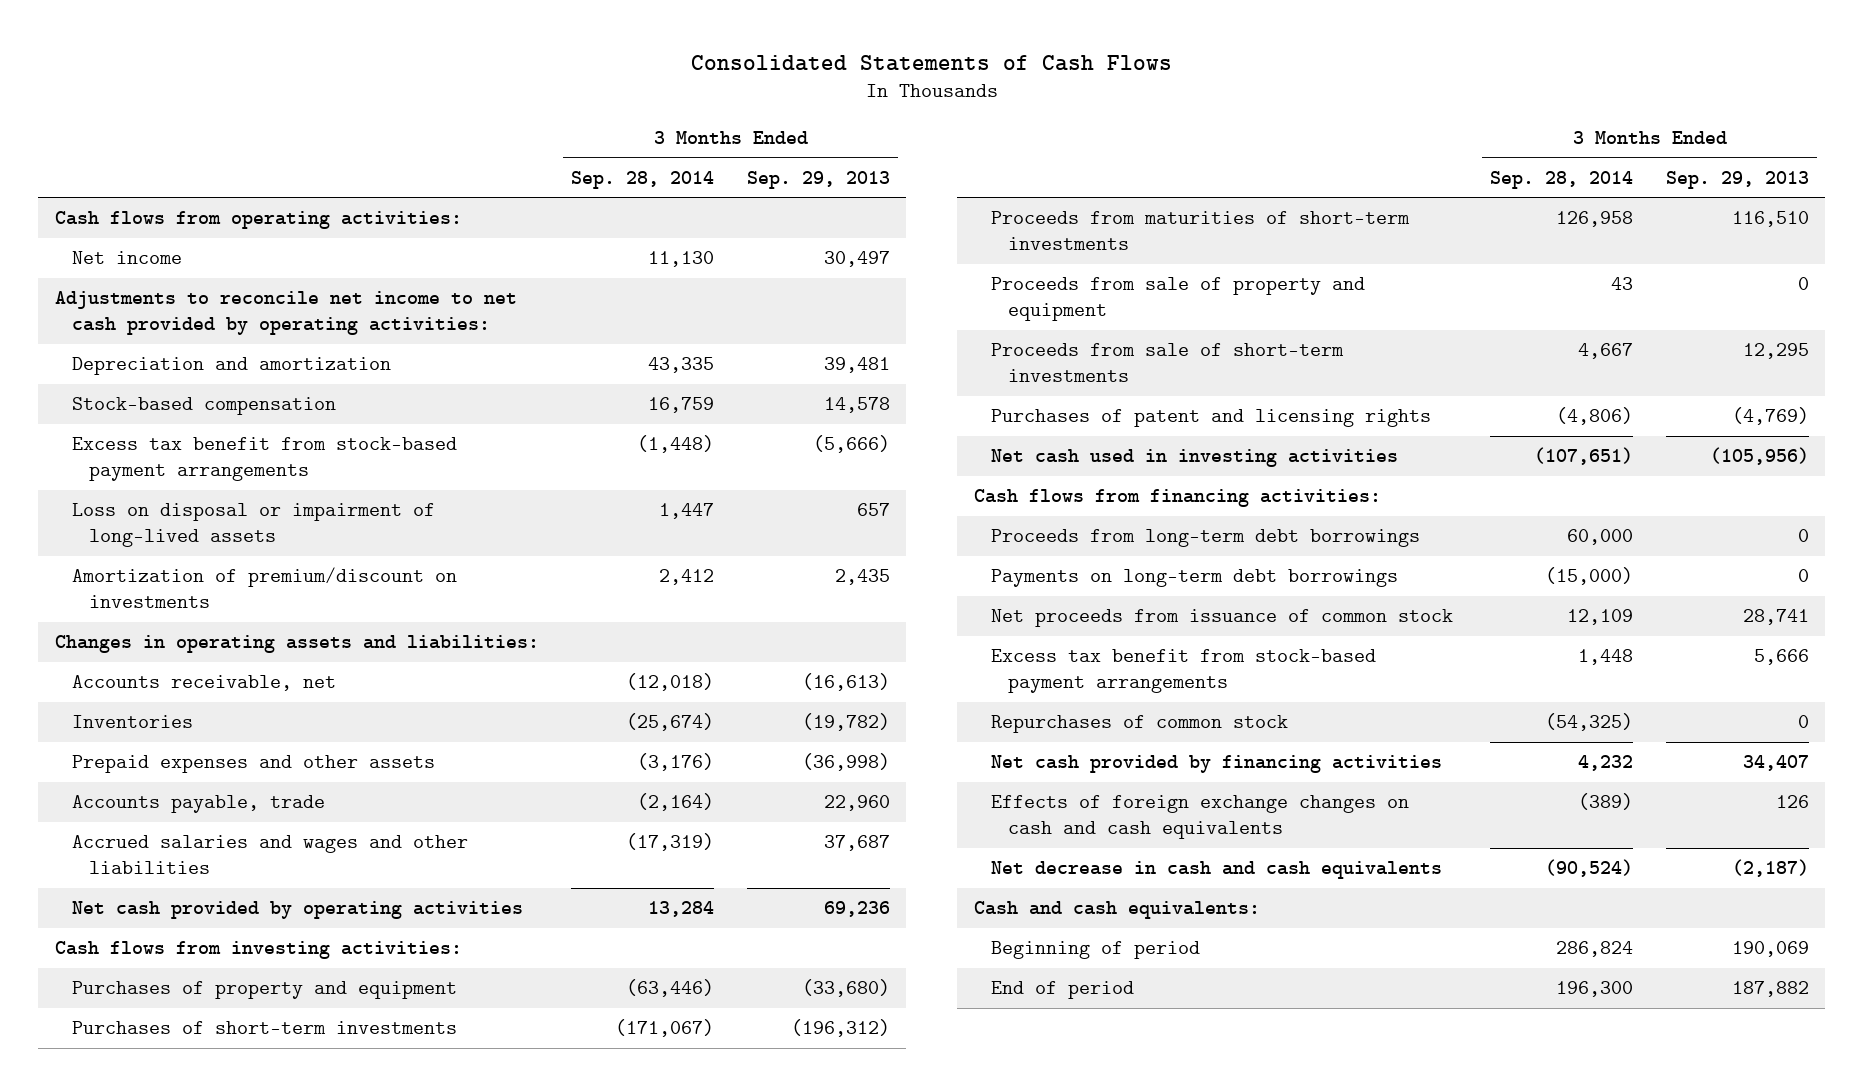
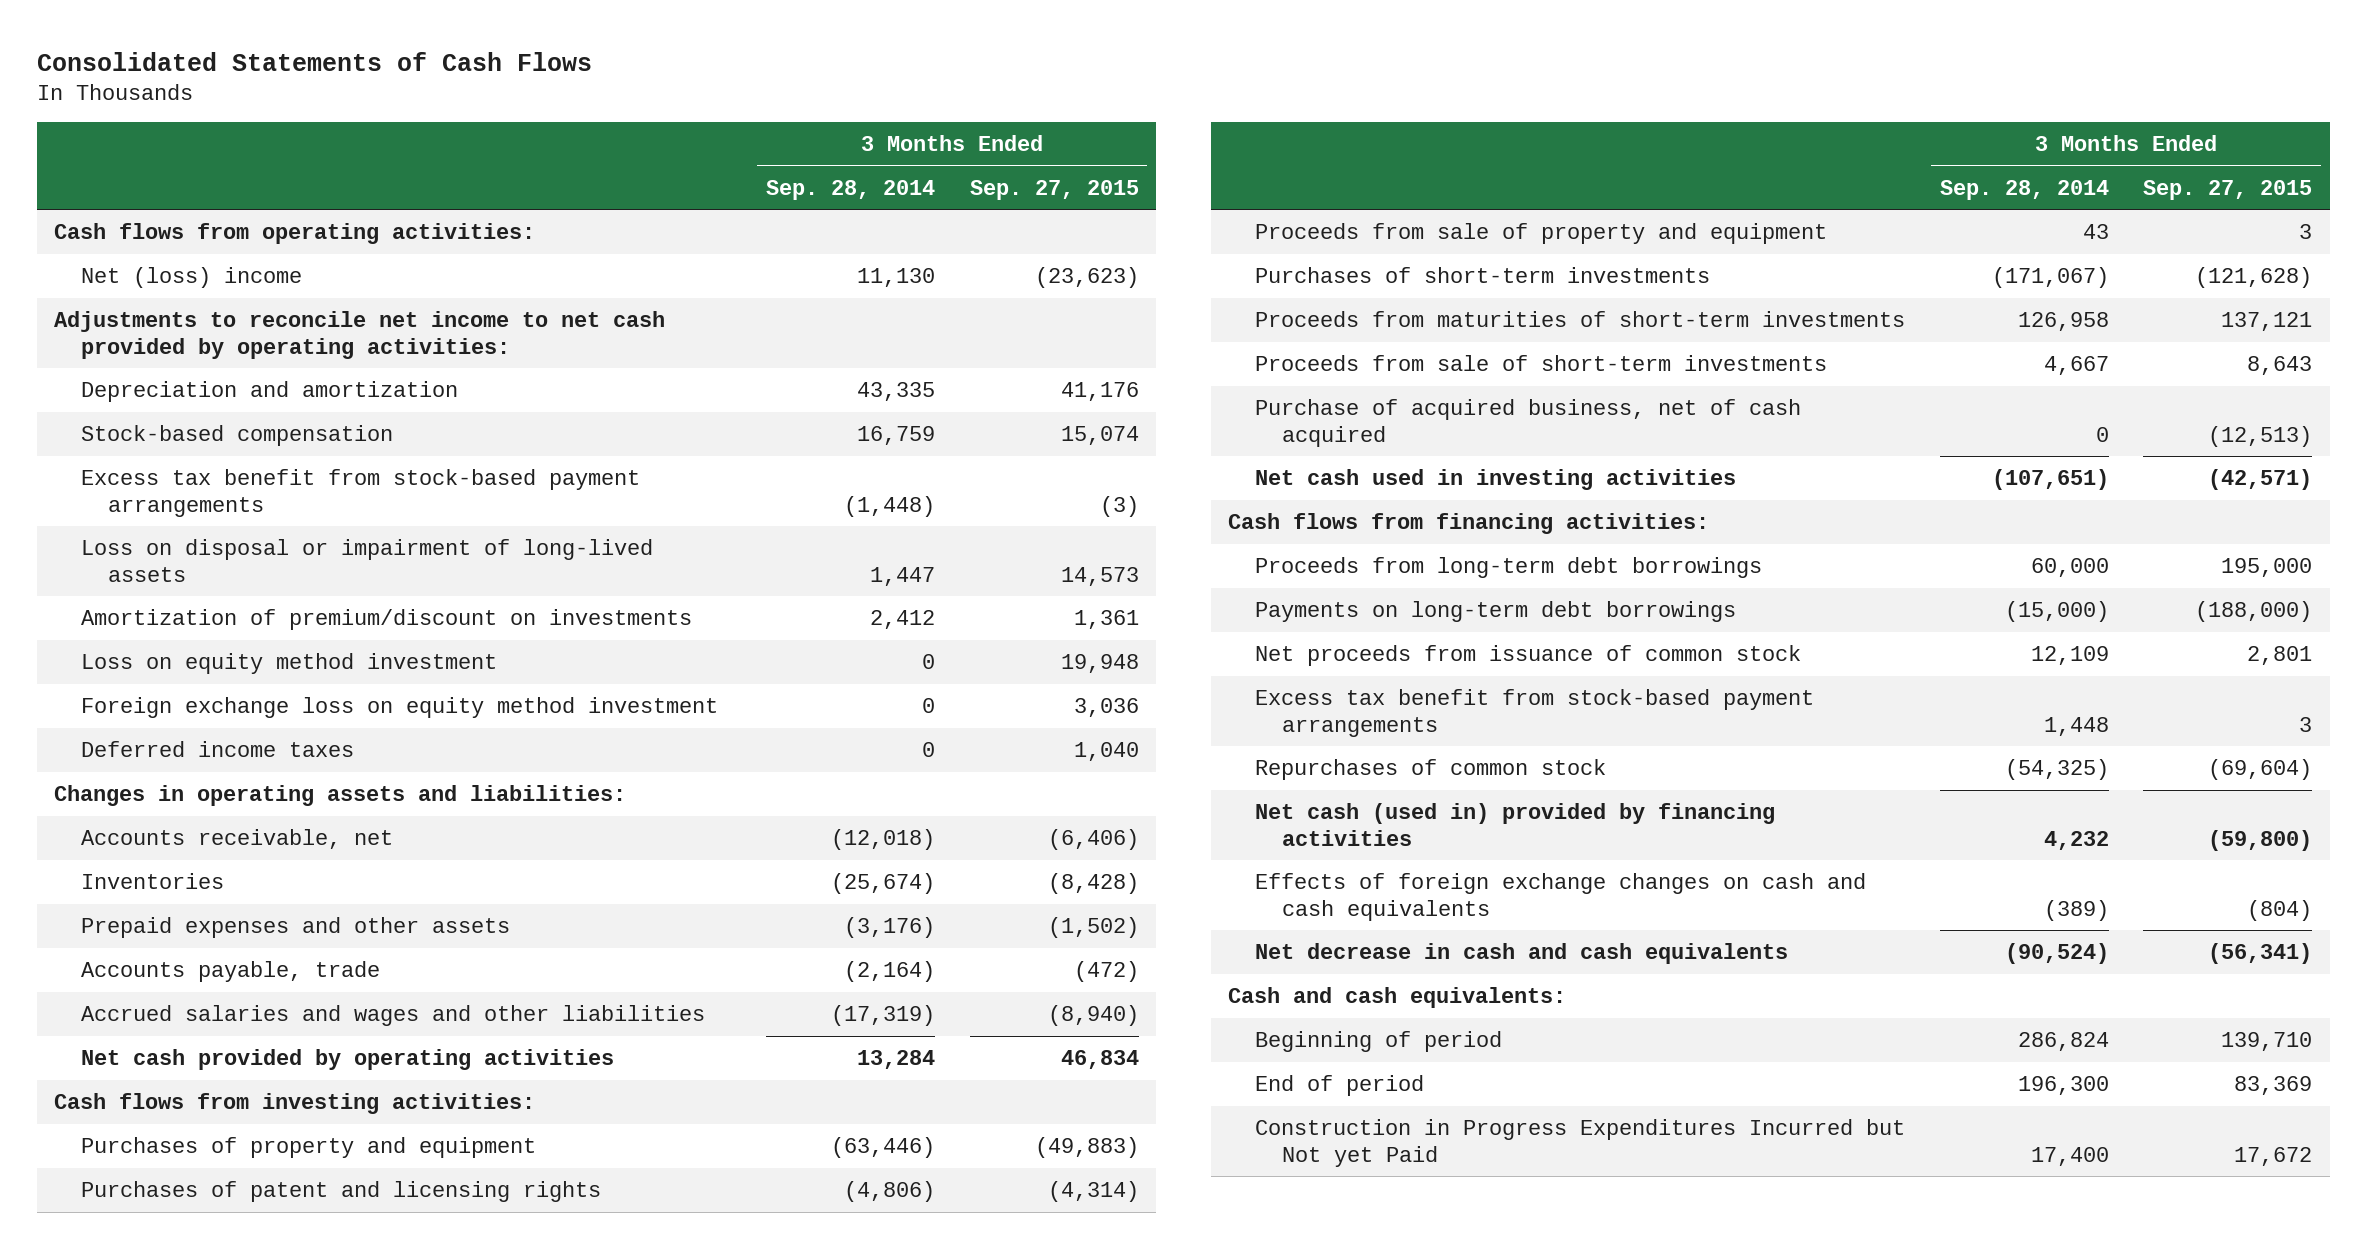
- | 3 Months Ended Sep. 28, 2014 | 3 Months Ended Sep. 29, 2013
+ | 3 Months Ended Sep. 28, 2014 | 3 Months Ended Sep. 27, 2015
- Net income | 11,130 | 30,497
+ Net (loss) income | 11,130 | (23,623)
+ Loss on equity method investment | 0 | 19,948
+ Foreign exchange loss on equity method investment | 0 | 3,036
+ Deferred income taxes | 0 | 1,040
moved up: Purchases of patent and licensing rights | (4,806) | (4,314)
moved up: Proceeds from sale of property and equipment | 43 | 3
+ Purchase of acquired business, net of cash acquired | 0 | (12,513)
- Net cash provided by financing activities | 4,232 | 34,407
+ Net cash (used in) provided by financing activities | 4,232 | (59,800)
+ Construction in Progress Expenditures Incurred but Not yet Paid | 17,400 | 17,672

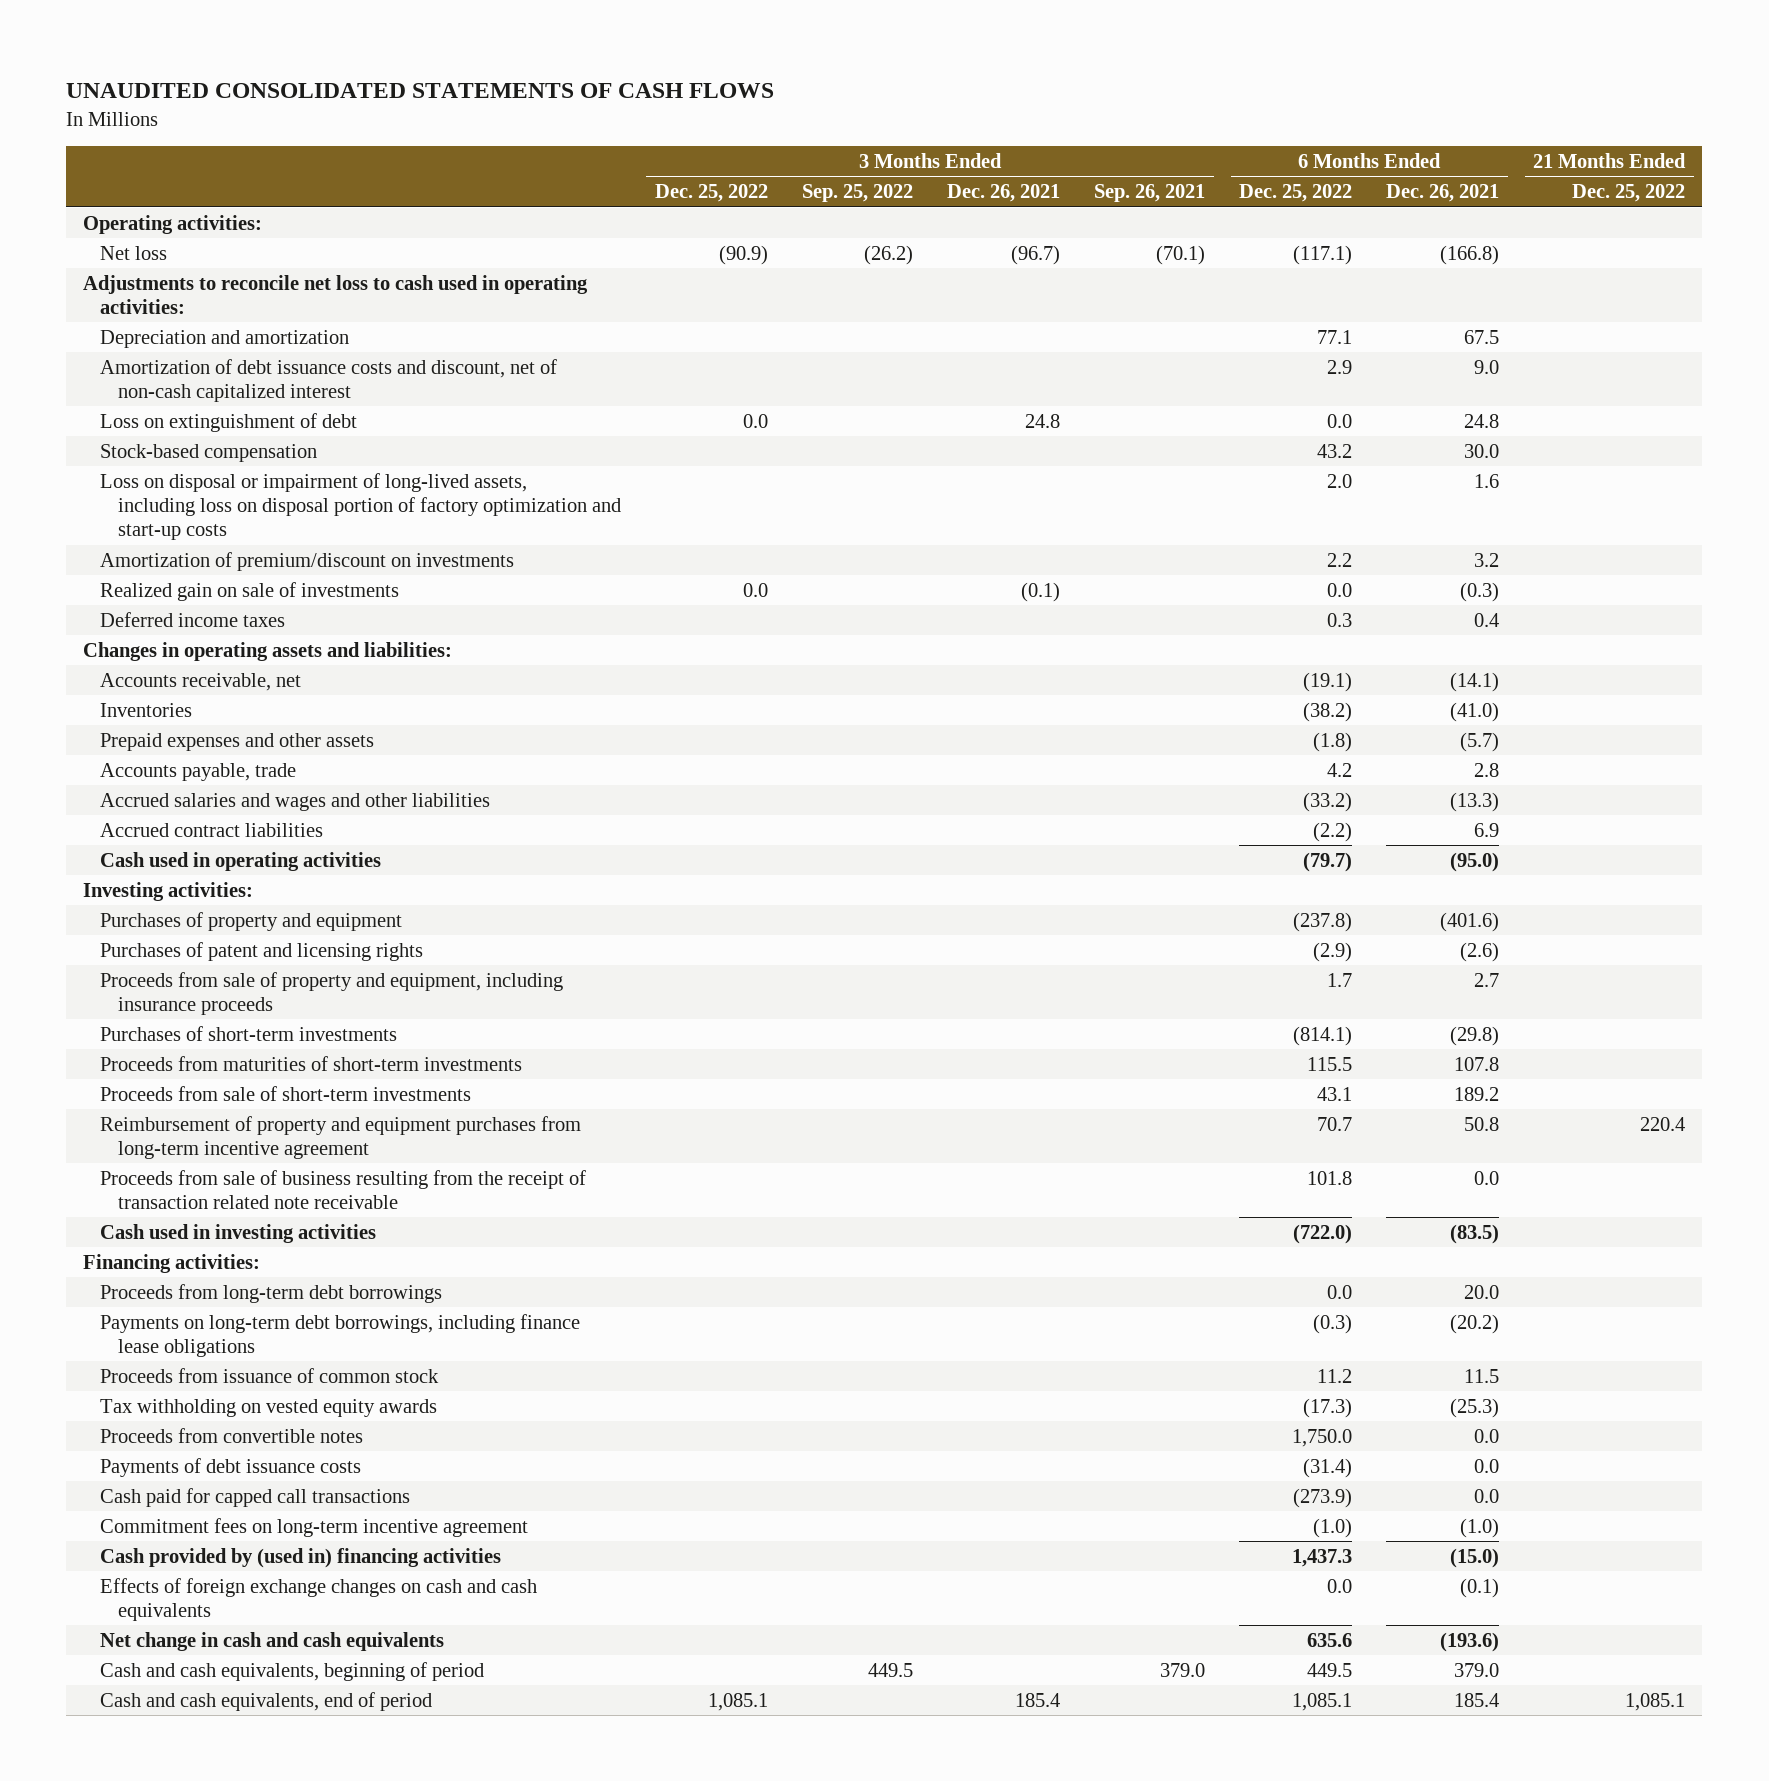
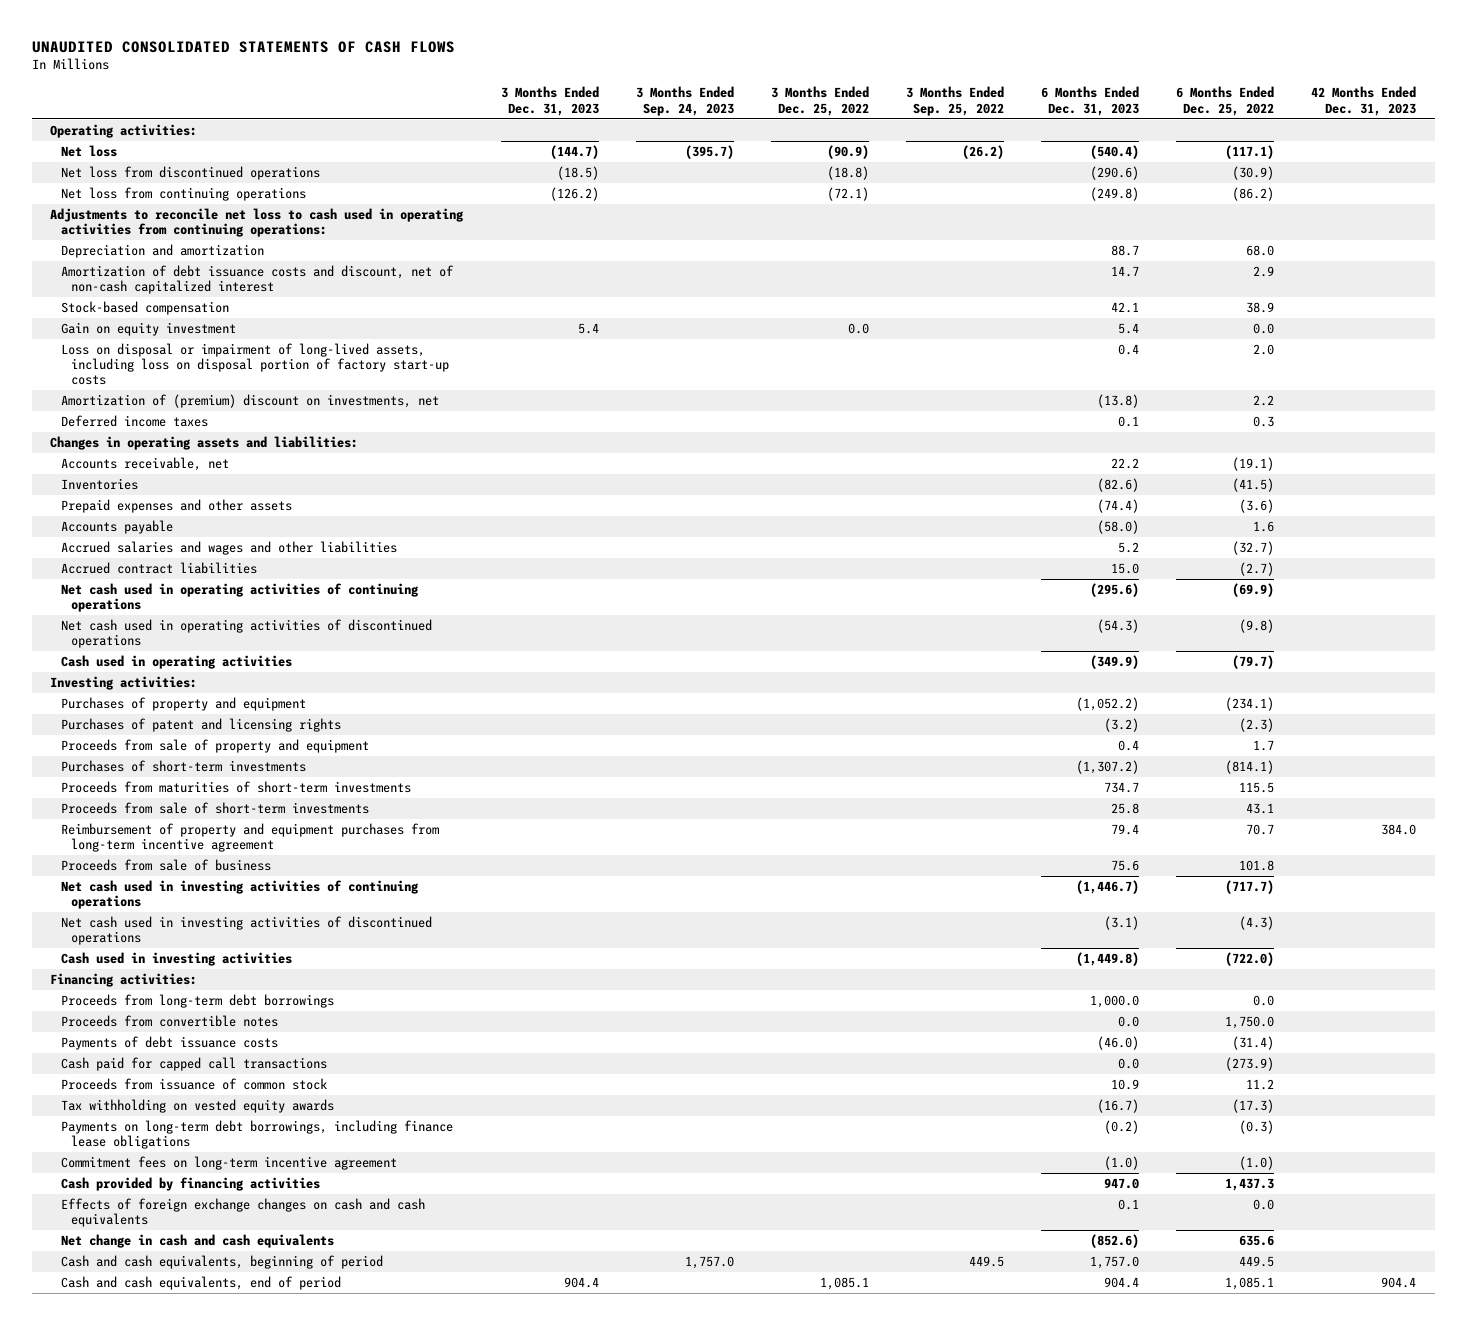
- | 3 Months Ended Dec. 25, 2022 | 3 Months Ended Sep. 25, 2022 | 3 Months Ended Dec. 26, 2021 | 3 Months Ended Sep. 26, 2021 | 6 Months Ended Dec. 25, 2022 | 6 Months Ended Dec. 26, 2021 | 21 Months Ended Dec. 25, 2022
+ | 3 Months Ended Dec. 31, 2023 | 3 Months Ended Sep. 24, 2023 | 3 Months Ended Dec. 25, 2022 | 3 Months Ended Sep. 25, 2022 | 6 Months Ended Dec. 31, 2023 | 6 Months Ended Dec. 25, 2022 | 42 Months Ended Dec. 31, 2023
- Adjustments to reconcile net loss to cash used in operating activities:
- Depreciation and amortization | | | | | 77.1 | 67.5 |
+ Net loss from discontinued operations | (18.5) | | (18.8) | | (290.6) | (30.9) |
+ Net loss from continuing operations | (126.2) | | (72.1) | | (249.8) | (86.2) |
+ Adjustments to reconcile net loss to cash used in operating activities from continuing operations:
+ Depreciation and amortization | | | | | 88.7 | 68.0 |
- Loss on extinguishment of debt | 0.0 | | 24.8 | | 0.0 | 24.8 |
- Stock-based compensation | | | | | 43.2 | 30.0 |
- Loss on disposal or impairment of long-lived assets, including loss on disposal portion of factory optimization and start-up costs | | | | | 2.0 | 1.6 |
- Amortization of premium/discount on investments | | | | | 2.2 | 3.2 |
- Realized gain on sale of investments | 0.0 | | (0.1) | | 0.0 | (0.3) |
+ Stock-based compensation | | | | | 42.1 | 38.9 |
+ Gain on equity investment | 5.4 | | 0.0 | | 5.4 | 0.0 |
+ Loss on disposal or impairment of long-lived assets, including loss on disposal portion of factory start-up costs | | | | | 0.4 | 2.0 |
+ Amortization of (premium) discount on investments, net | | | | | (13.8) | 2.2 |
- Inventories | | | | | (38.2) | (41.0) |
- Prepaid expenses and other assets | | | | | (1.8) | (5.7) |
- Accounts payable, trade | | | | | 4.2 | 2.8 |
- Accrued salaries and wages and other liabilities | | | | | (33.2) | (13.3) |
- Accrued contract liabilities | | | | | (2.2) | 6.9 |
+ Inventories | | | | | (82.6) | (41.5) |
+ Prepaid expenses and other assets | | | | | (74.4) | (3.6) |
+ Accounts payable | | | | | (58.0) | 1.6 |
+ Accrued salaries and wages and other liabilities | | | | | 5.2 | (32.7) |
+ Accrued contract liabilities | | | | | 15.0 | (2.7) |
+ Net cash used in operating activities of continuing operations | | | | | (295.6) | (69.9) |
+ Net cash used in operating activities of discontinued operations | | | | | (54.3) | (9.8) |
- Purchases of property and equipment | | | | | (237.8) | (401.6) |
- Purchases of patent and licensing rights | | | | | (2.9) | (2.6) |
- Proceeds from sale of property and equipment, including insurance proceeds | | | | | 1.7 | 2.7 |
+ Purchases of property and equipment | | | | | (1,052.2) | (234.1) |
+ Purchases of patent and licensing rights | | | | | (3.2) | (2.3) |
+ Proceeds from sale of property and equipment | | | | | 0.4 | 1.7 |
- Proceeds from sale of business resulting from the receipt of transaction related note receivable | | | | | 101.8 | 0.0 |
+ Proceeds from sale of business | | | | | 75.6 | 101.8 |
+ Net cash used in investing activities of continuing operations | | | | | (1,446.7) | (717.7) |
+ Net cash used in investing activities of discontinued operations | | | | | (3.1) | (4.3) |
moved down: Proceeds from issuance of common stock | | | | | 10.9 | 11.2 |
moved down: Tax withholding on vested equity awards | | | | | (16.7) | (17.3) |
moved down: Payments on long-term debt borrowings, including finance lease obligations | | | | | (0.2) | (0.3) |
- Cash provided by (used in) financing activities | | | | | 1,437.3 | (15.0) |
+ Cash provided by financing activities | | | | | 947.0 | 1,437.3 |

